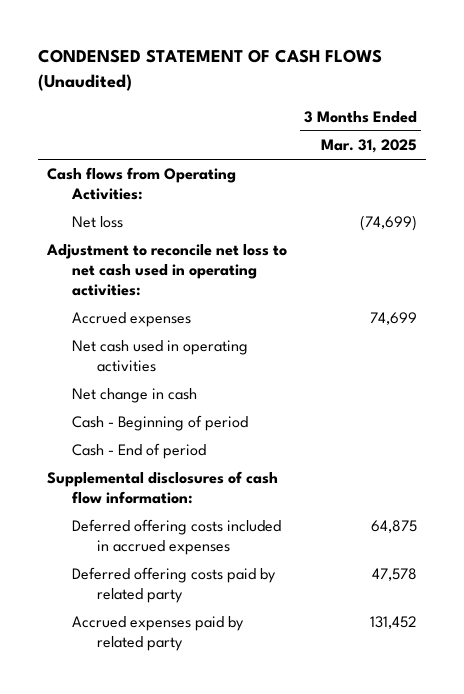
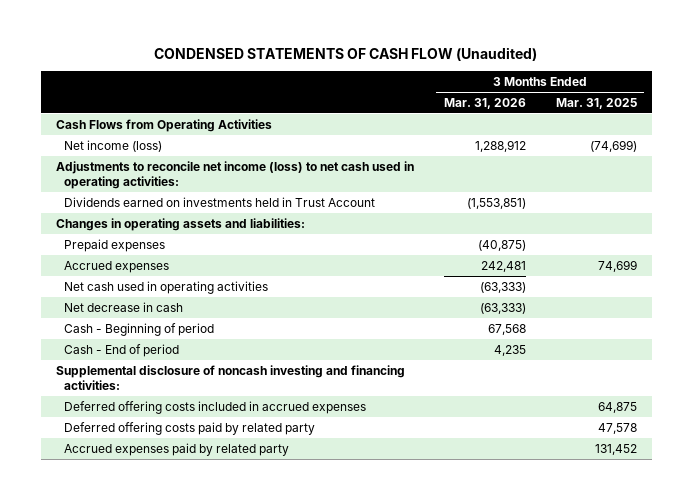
- CONDENSED STATEMENT OF CASH FLOWS (Unaudited)
+ CONDENSED STATEMENTS OF CASH FLOW (Unaudited)
- | 3 Months Ended Mar. 31, 2025
+ | 3 Months Ended Mar. 31, 2026 | 3 Months Ended Mar. 31, 2025
- Cash flows from Operating Activities:
- Net loss | (74,699)
- Adjustment to reconcile net loss to net cash used in operating activities:
+ Cash Flows from Operating Activities
+ Net income (loss) | 1,288,912 | (74,699)
+ Adjustments to reconcile net income (loss) to net cash used in operating activities:
+ Dividends earned on investments held in Trust Account | (1,553,851) |
+ Changes in operating assets and liabilities:
+ Prepaid expenses | (40,875) |
- Net change in cash
+ Net decrease in cash | (63,333) |
- Supplemental disclosures of cash flow information:
+ Supplemental disclosure of noncash investing and financing activities:

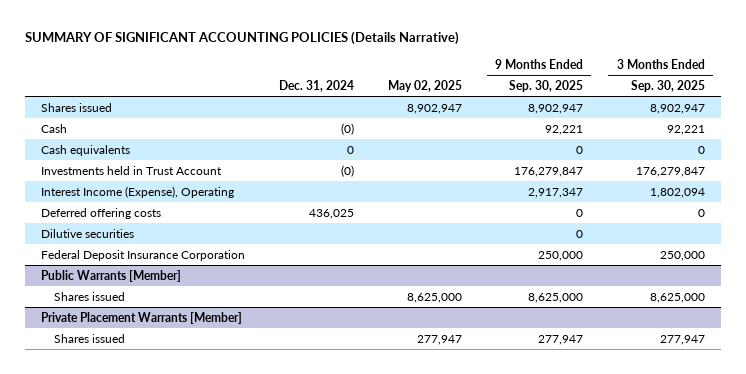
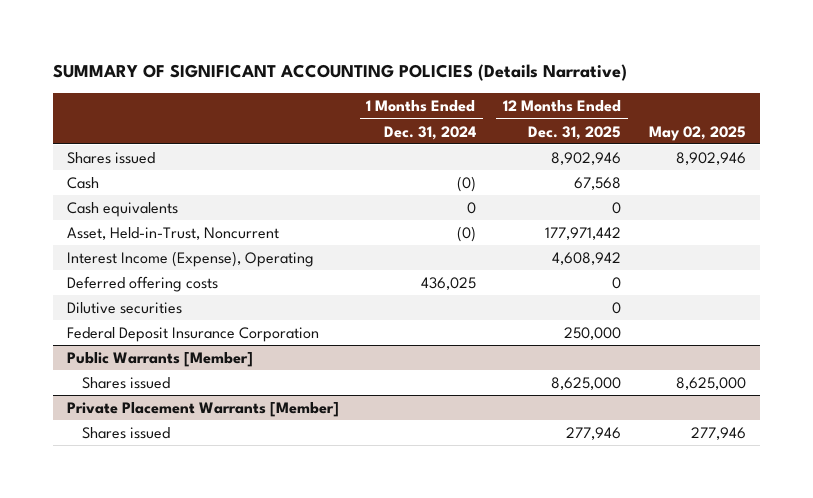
- | Dec. 31, 2024 | May 02, 2025 | 9 Months Ended Sep. 30, 2025 | 3 Months Ended Sep. 30, 2025
+ | 1 Months Ended Dec. 31, 2024 | 12 Months Ended Dec. 31, 2025 | May 02, 2025
- Shares issued | | 8,902,947 | 8,902,947 | 8,902,947
+ Shares issued | | 8,902,946 | 8,902,946
- Investments held in Trust Account | (0) | | 176,279,847 | 176,279,847
+ Asset, Held-in-Trust, Noncurrent | (0) | 177,971,442 |
@ Private Placement Warrants [Member]
- Shares issued | | 277,947 | 277,947 | 277,947
+ Shares issued | | 277,946 | 277,946

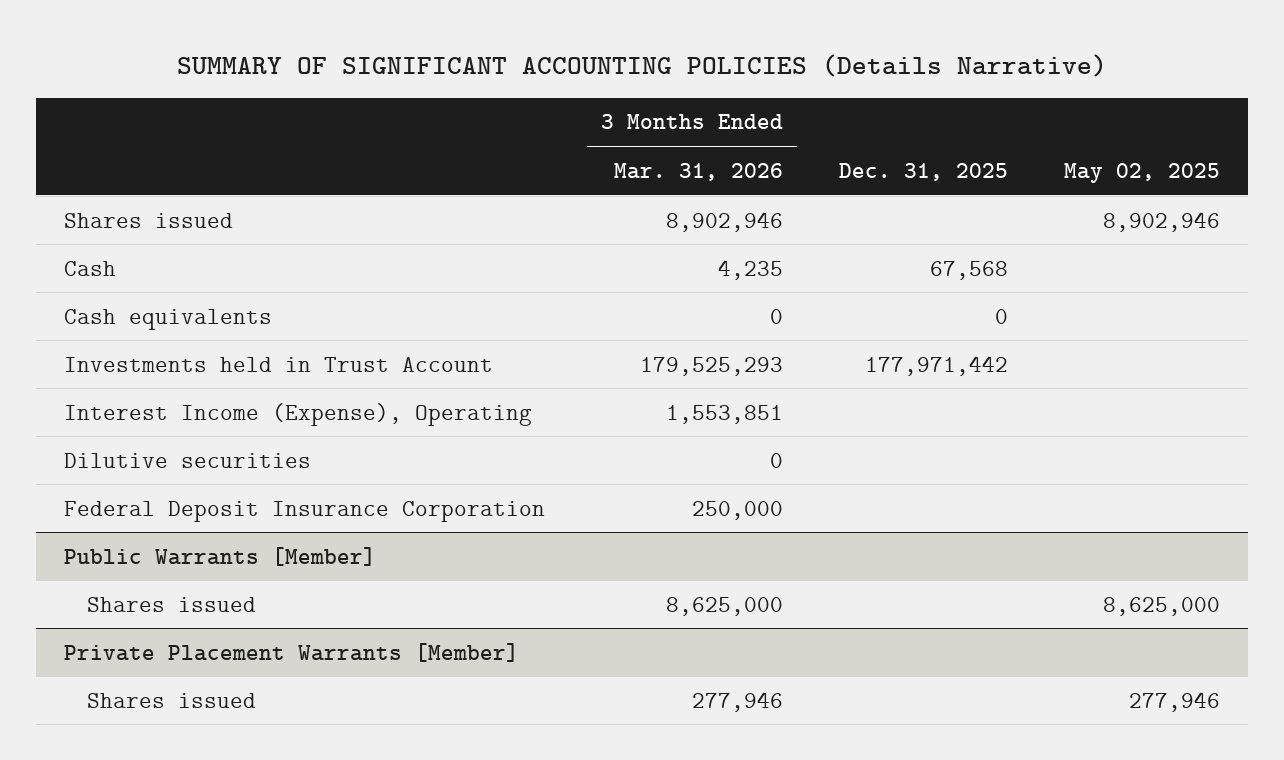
- | 1 Months Ended Dec. 31, 2024 | 12 Months Ended Dec. 31, 2025 | May 02, 2025
+ | 3 Months Ended Mar. 31, 2026 | Dec. 31, 2025 | May 02, 2025
- Asset, Held-in-Trust, Noncurrent | (0) | 177,971,442 |
+ Investments held in Trust Account | 179,525,293 | 177,971,442 |
- Deferred offering costs | 436,025 | 0 |

